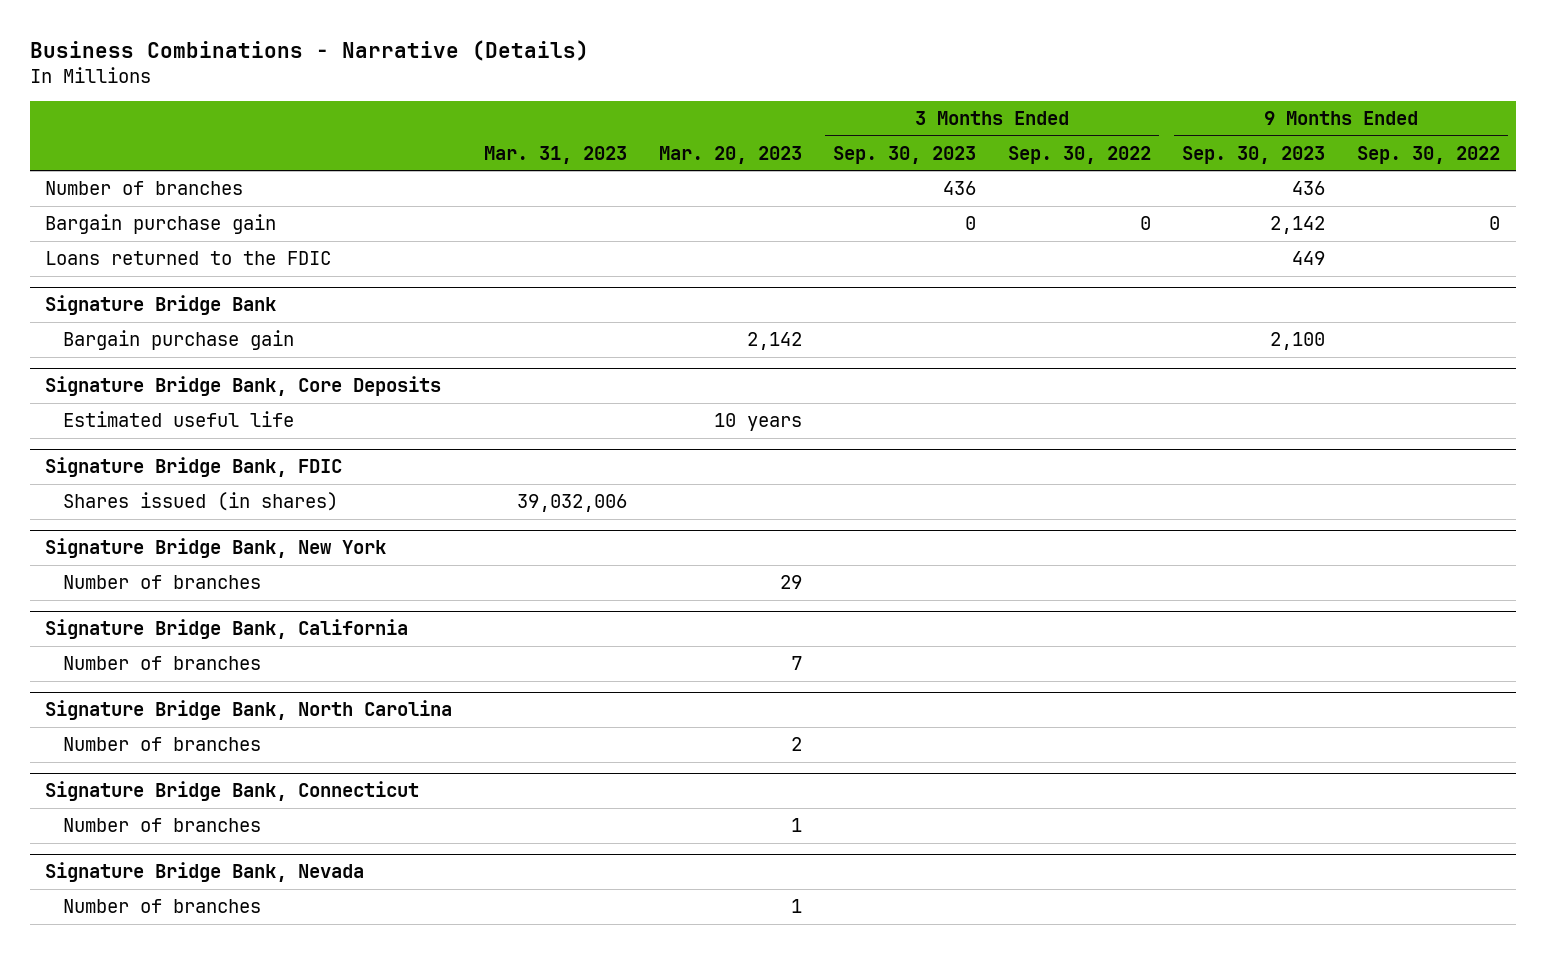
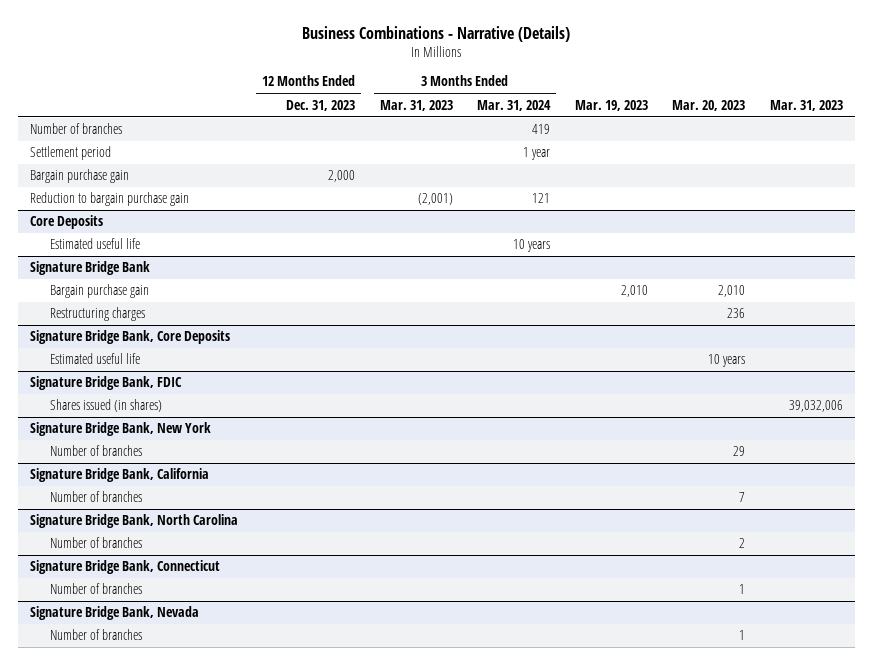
- | Mar. 31, 2023 | Mar. 20, 2023 | 3 Months Ended Sep. 30, 2023 | 3 Months Ended Sep. 30, 2022 | 9 Months Ended Sep. 30, 2023 | 9 Months Ended Sep. 30, 2022
+ | 12 Months Ended Dec. 31, 2023 | 3 Months Ended Mar. 31, 2023 | 3 Months Ended Mar. 31, 2024 | Mar. 19, 2023 | Mar. 20, 2023 | Mar. 31, 2023
+ Settlement period | | | 1 year | | |
- Loans returned to the FDIC | | | | | 449 |
+ Reduction to bargain purchase gain | | (2,001) | 121 | | |
+ Core Deposits
+ Estimated useful life | | | 10 years | | |
@ Signature Bridge Bank
- Bargain purchase gain | | 2,142 | | | 2,100 |
+ Bargain purchase gain | | | | 2,010 | 2,010 |
+ Restructuring charges | | | | | 236 |

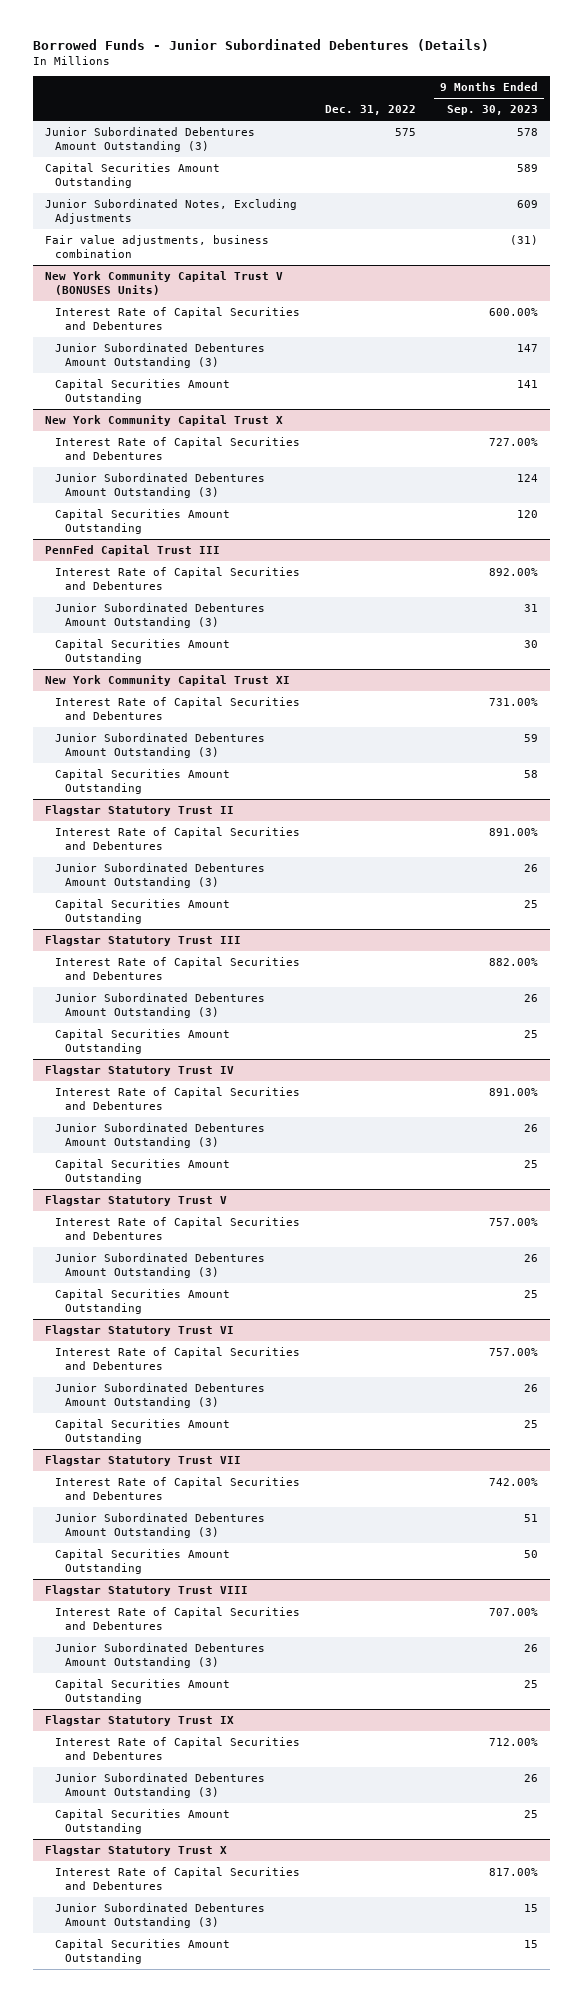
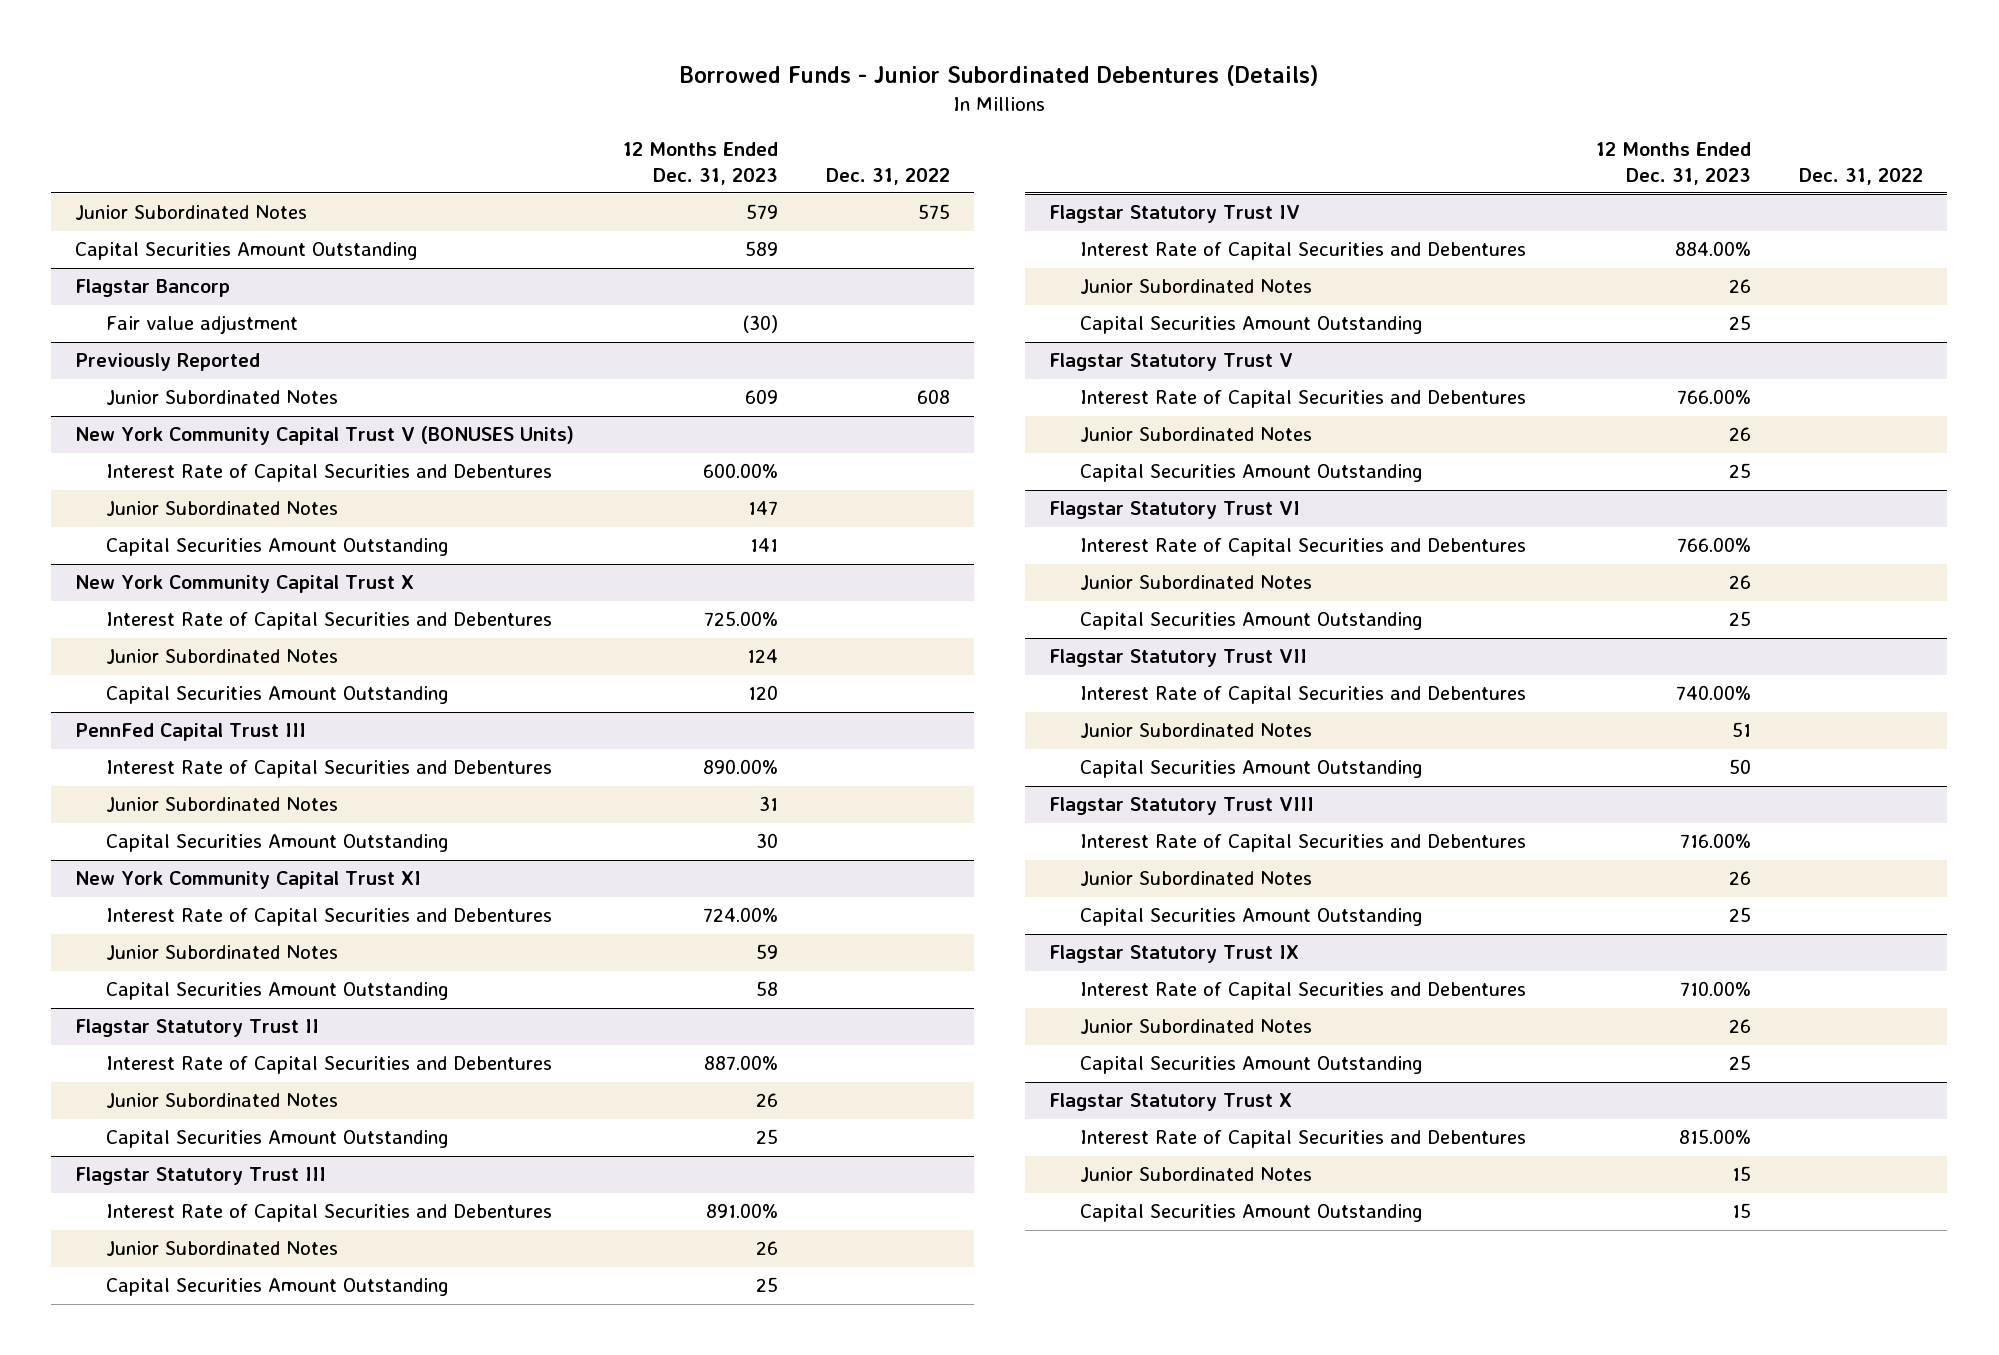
- | Dec. 31, 2022 | 9 Months Ended Sep. 30, 2023
+ | 12 Months Ended Dec. 31, 2023 | Dec. 31, 2022
- Junior Subordinated Debentures Amount Outstanding (3) | 575 | 578
+ Junior Subordinated Notes | 579 | 575
- Junior Subordinated Notes, Excluding Adjustments | | 609
- Fair value adjustments, business combination | | (31)
+ Flagstar Bancorp
+ Fair value adjustment | (30) |
+ Previously Reported
+ Junior Subordinated Notes | 609 | 608
@ New York Community Capital Trust V (BONUSES Units)
- Junior Subordinated Debentures Amount Outstanding (3) | | 147
+ Junior Subordinated Notes | 147 |
@ New York Community Capital Trust X
- Junior Subordinated Debentures Amount Outstanding (3) | | 124
+ Junior Subordinated Notes | 124 |
@ PennFed Capital Trust III
- Junior Subordinated Debentures Amount Outstanding (3) | | 31
+ Junior Subordinated Notes | 31 |
@ New York Community Capital Trust XI
- Junior Subordinated Debentures Amount Outstanding (3) | | 59
+ Junior Subordinated Notes | 59 |
@ Flagstar Statutory Trust II
- Junior Subordinated Debentures Amount Outstanding (3) | | 26
+ Junior Subordinated Notes | 26 |
@ Flagstar Statutory Trust III
- Junior Subordinated Debentures Amount Outstanding (3) | | 26
+ Junior Subordinated Notes | 26 |
@ Flagstar Statutory Trust IV
- Junior Subordinated Debentures Amount Outstanding (3) | | 26
+ Junior Subordinated Notes | 26 |
@ Flagstar Statutory Trust V
- Junior Subordinated Debentures Amount Outstanding (3) | | 26
+ Junior Subordinated Notes | 26 |
@ Flagstar Statutory Trust VI
- Junior Subordinated Debentures Amount Outstanding (3) | | 26
+ Junior Subordinated Notes | 26 |
@ Flagstar Statutory Trust VII
- Junior Subordinated Debentures Amount Outstanding (3) | | 51
+ Junior Subordinated Notes | 51 |
@ Flagstar Statutory Trust VIII
- Junior Subordinated Debentures Amount Outstanding (3) | | 26
+ Junior Subordinated Notes | 26 |
@ Flagstar Statutory Trust IX
- Junior Subordinated Debentures Amount Outstanding (3) | | 26
+ Junior Subordinated Notes | 26 |
@ Flagstar Statutory Trust X
- Junior Subordinated Debentures Amount Outstanding (3) | | 15
+ Junior Subordinated Notes | 15 |

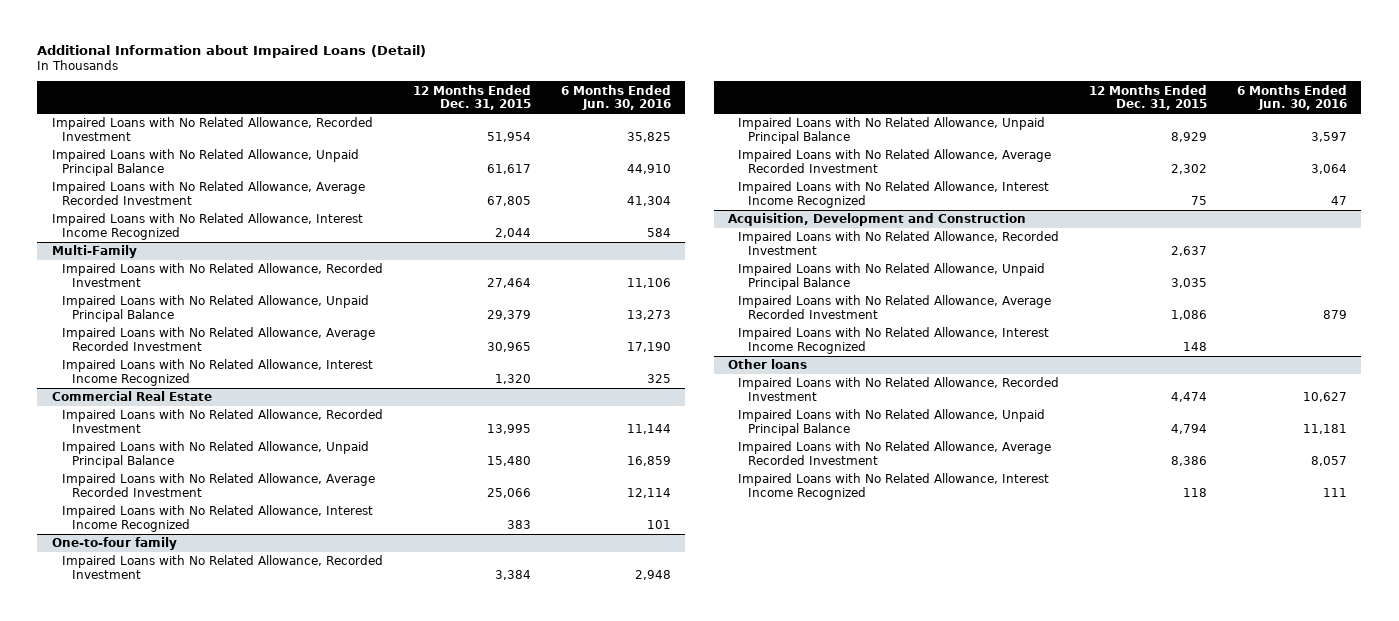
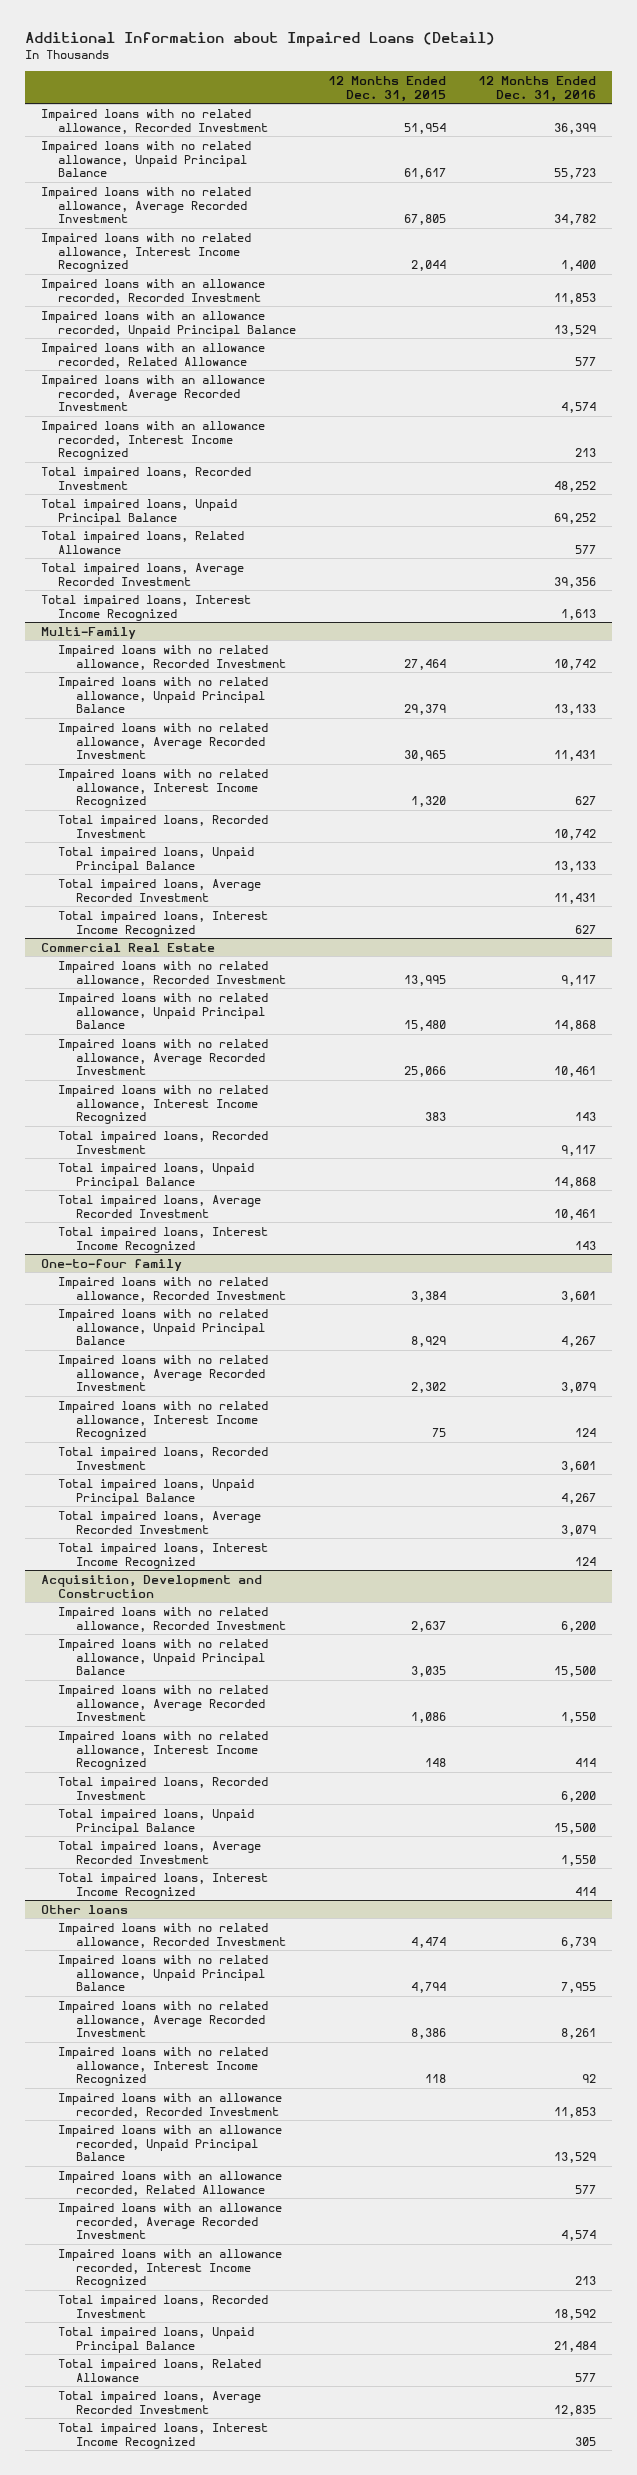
- | 12 Months Ended Dec. 31, 2015 | 6 Months Ended Jun. 30, 2016
+ | 12 Months Ended Dec. 31, 2015 | 12 Months Ended Dec. 31, 2016
- Impaired Loans with No Related Allowance, Recorded Investment | 51,954 | 35,825
- Impaired Loans with No Related Allowance, Unpaid Principal Balance | 61,617 | 44,910
- Impaired Loans with No Related Allowance, Average Recorded Investment | 67,805 | 41,304
- Impaired Loans with No Related Allowance, Interest Income Recognized | 2,044 | 584
+ Impaired loans with no related allowance, Recorded Investment | 51,954 | 36,399
+ Impaired loans with no related allowance, Unpaid Principal Balance | 61,617 | 55,723
+ Impaired loans with no related allowance, Average Recorded Investment | 67,805 | 34,782
+ Impaired loans with no related allowance, Interest Income Recognized | 2,044 | 1,400
+ Impaired loans with an allowance recorded, Recorded Investment | | 11,853
+ Impaired loans with an allowance recorded, Unpaid Principal Balance | | 13,529
+ Impaired loans with an allowance recorded, Related Allowance | | 577
+ Impaired loans with an allowance recorded, Average Recorded Investment | | 4,574
+ Impaired loans with an allowance recorded, Interest Income Recognized | | 213
+ Total impaired loans, Recorded Investment | | 48,252
+ Total impaired loans, Unpaid Principal Balance | | 69,252
+ Total impaired loans, Related Allowance | | 577
+ Total impaired loans, Average Recorded Investment | | 39,356
+ Total impaired loans, Interest Income Recognized | | 1,613
@ Multi-Family
- Impaired Loans with No Related Allowance, Recorded Investment | 27,464 | 11,106
- Impaired Loans with No Related Allowance, Unpaid Principal Balance | 29,379 | 13,273
- Impaired Loans with No Related Allowance, Average Recorded Investment | 30,965 | 17,190
- Impaired Loans with No Related Allowance, Interest Income Recognized | 1,320 | 325
+ Impaired loans with no related allowance, Recorded Investment | 27,464 | 10,742
+ Impaired loans with no related allowance, Unpaid Principal Balance | 29,379 | 13,133
+ Impaired loans with no related allowance, Average Recorded Investment | 30,965 | 11,431
+ Impaired loans with no related allowance, Interest Income Recognized | 1,320 | 627
+ Total impaired loans, Recorded Investment | | 10,742
+ Total impaired loans, Unpaid Principal Balance | | 13,133
+ Total impaired loans, Average Recorded Investment | | 11,431
+ Total impaired loans, Interest Income Recognized | | 627
@ Commercial Real Estate
- Impaired Loans with No Related Allowance, Recorded Investment | 13,995 | 11,144
- Impaired Loans with No Related Allowance, Unpaid Principal Balance | 15,480 | 16,859
- Impaired Loans with No Related Allowance, Average Recorded Investment | 25,066 | 12,114
- Impaired Loans with No Related Allowance, Interest Income Recognized | 383 | 101
+ Impaired loans with no related allowance, Recorded Investment | 13,995 | 9,117
+ Impaired loans with no related allowance, Unpaid Principal Balance | 15,480 | 14,868
+ Impaired loans with no related allowance, Average Recorded Investment | 25,066 | 10,461
+ Impaired loans with no related allowance, Interest Income Recognized | 383 | 143
+ Total impaired loans, Recorded Investment | | 9,117
+ Total impaired loans, Unpaid Principal Balance | | 14,868
+ Total impaired loans, Average Recorded Investment | | 10,461
+ Total impaired loans, Interest Income Recognized | | 143
@ One-to-four family
- Impaired Loans with No Related Allowance, Recorded Investment | 3,384 | 2,948
- Impaired Loans with No Related Allowance, Unpaid Principal Balance | 8,929 | 3,597
- Impaired Loans with No Related Allowance, Average Recorded Investment | 2,302 | 3,064
- Impaired Loans with No Related Allowance, Interest Income Recognized | 75 | 47
+ Impaired loans with no related allowance, Recorded Investment | 3,384 | 3,601
+ Impaired loans with no related allowance, Unpaid Principal Balance | 8,929 | 4,267
+ Impaired loans with no related allowance, Average Recorded Investment | 2,302 | 3,079
+ Impaired loans with no related allowance, Interest Income Recognized | 75 | 124
+ Total impaired loans, Recorded Investment | | 3,601
+ Total impaired loans, Unpaid Principal Balance | | 4,267
+ Total impaired loans, Average Recorded Investment | | 3,079
+ Total impaired loans, Interest Income Recognized | | 124
@ Acquisition, Development and Construction
- Impaired Loans with No Related Allowance, Recorded Investment | 2,637 |
- Impaired Loans with No Related Allowance, Unpaid Principal Balance | 3,035 |
- Impaired Loans with No Related Allowance, Average Recorded Investment | 1,086 | 879
- Impaired Loans with No Related Allowance, Interest Income Recognized | 148 |
+ Impaired loans with no related allowance, Recorded Investment | 2,637 | 6,200
+ Impaired loans with no related allowance, Unpaid Principal Balance | 3,035 | 15,500
+ Impaired loans with no related allowance, Average Recorded Investment | 1,086 | 1,550
+ Impaired loans with no related allowance, Interest Income Recognized | 148 | 414
+ Total impaired loans, Recorded Investment | | 6,200
+ Total impaired loans, Unpaid Principal Balance | | 15,500
+ Total impaired loans, Average Recorded Investment | | 1,550
+ Total impaired loans, Interest Income Recognized | | 414
@ Other loans
- Impaired Loans with No Related Allowance, Recorded Investment | 4,474 | 10,627
- Impaired Loans with No Related Allowance, Unpaid Principal Balance | 4,794 | 11,181
- Impaired Loans with No Related Allowance, Average Recorded Investment | 8,386 | 8,057
- Impaired Loans with No Related Allowance, Interest Income Recognized | 118 | 111
+ Impaired loans with no related allowance, Recorded Investment | 4,474 | 6,739
+ Impaired loans with no related allowance, Unpaid Principal Balance | 4,794 | 7,955
+ Impaired loans with no related allowance, Average Recorded Investment | 8,386 | 8,261
+ Impaired loans with no related allowance, Interest Income Recognized | 118 | 92
+ Impaired loans with an allowance recorded, Recorded Investment | | 11,853
+ Impaired loans with an allowance recorded, Unpaid Principal Balance | | 13,529
+ Impaired loans with an allowance recorded, Related Allowance | | 577
+ Impaired loans with an allowance recorded, Average Recorded Investment | | 4,574
+ Impaired loans with an allowance recorded, Interest Income Recognized | | 213
+ Total impaired loans, Recorded Investment | | 18,592
+ Total impaired loans, Unpaid Principal Balance | | 21,484
+ Total impaired loans, Related Allowance | | 577
+ Total impaired loans, Average Recorded Investment | | 12,835
+ Total impaired loans, Interest Income Recognized | | 305

